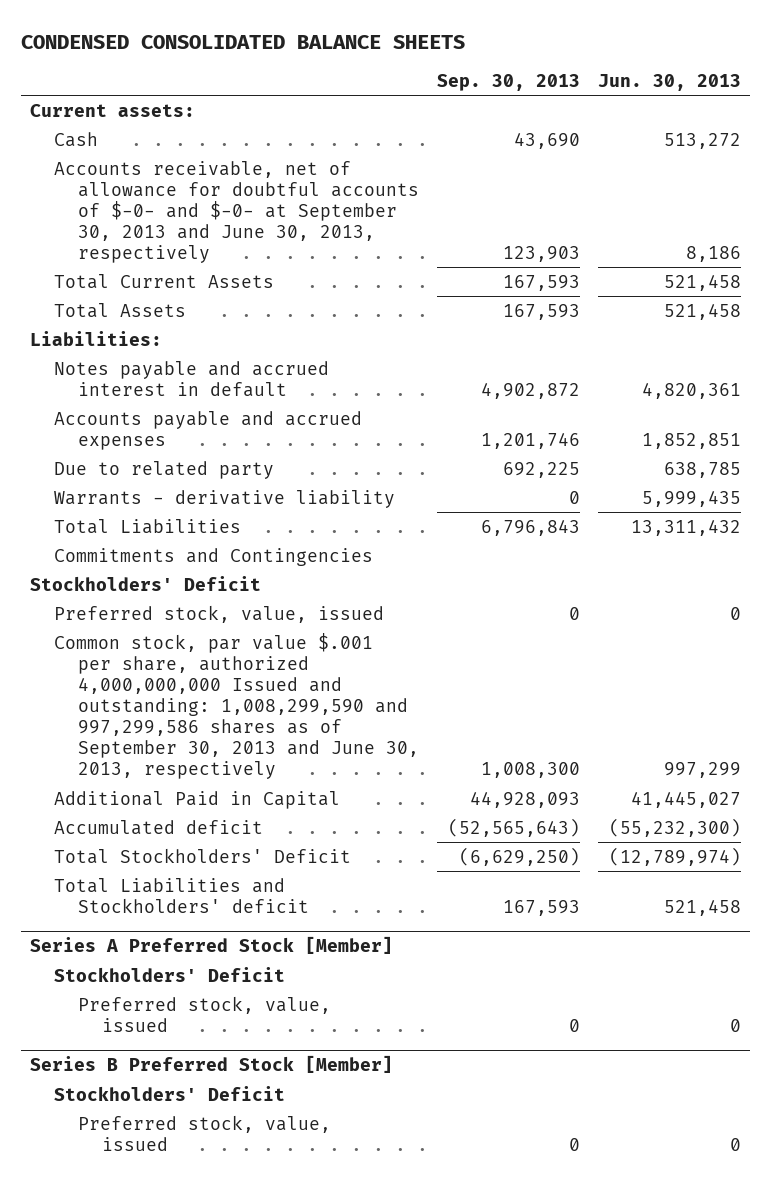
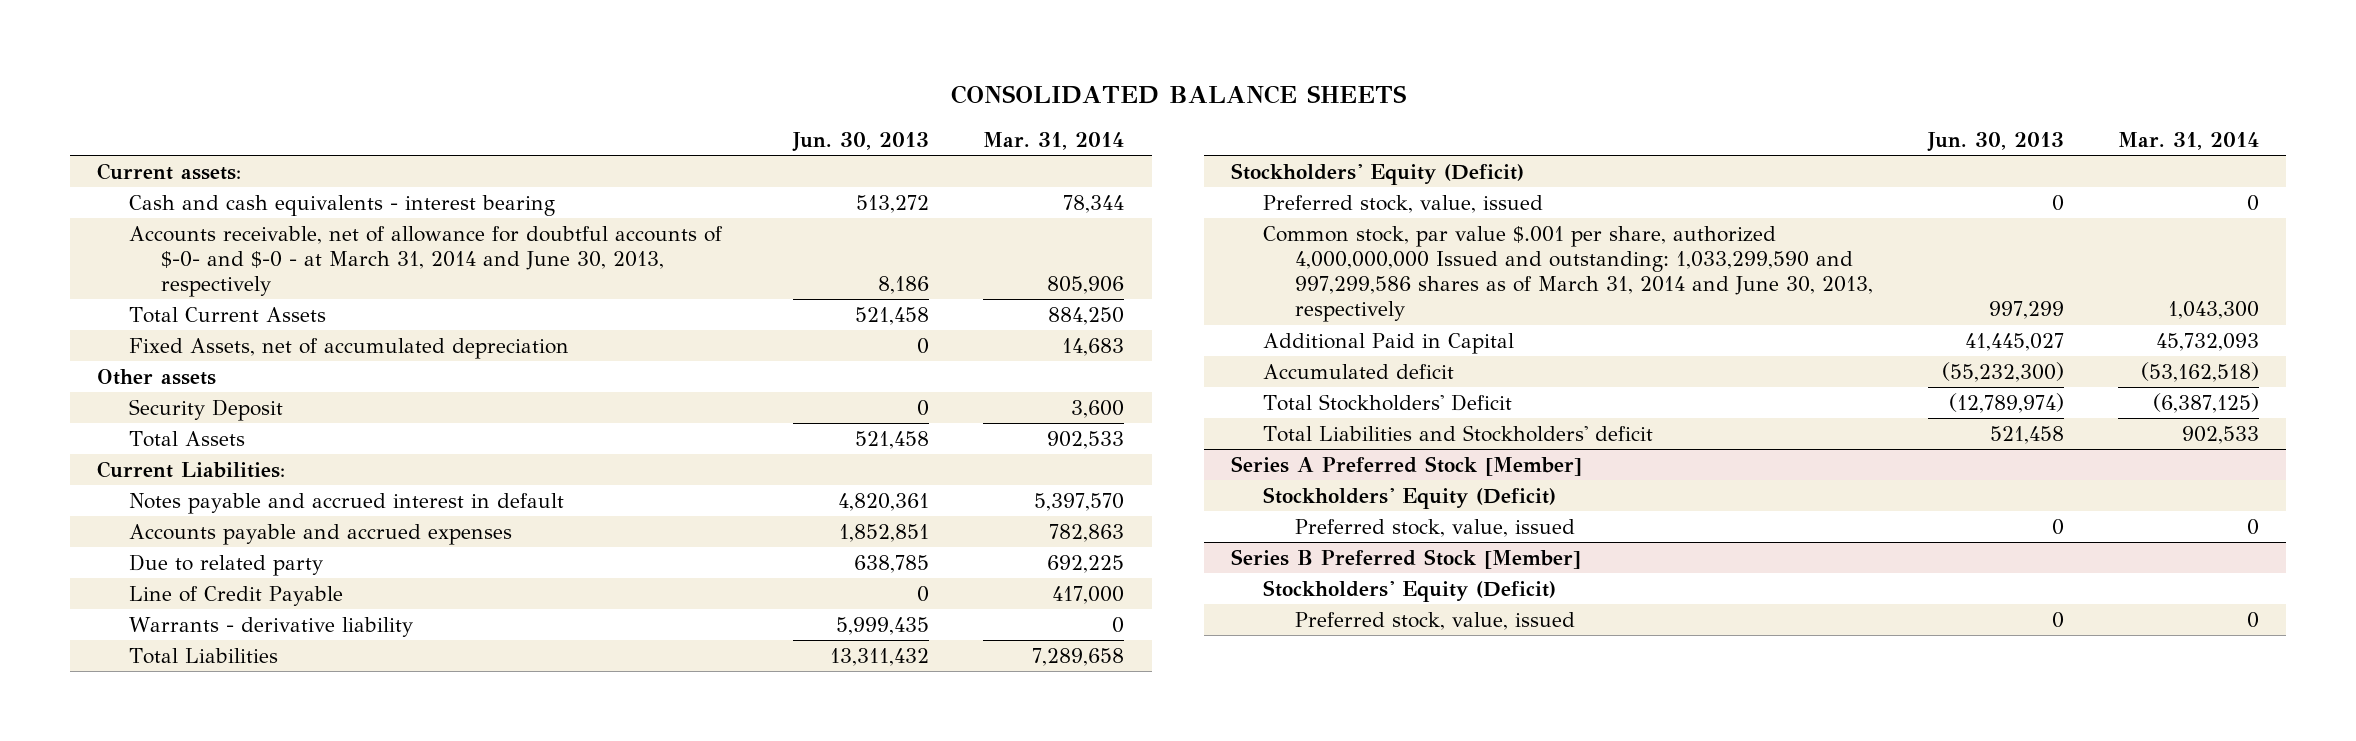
- CONDENSED CONSOLIDATED BALANCE SHEETS
+ CONSOLIDATED BALANCE SHEETS
- | Sep. 30, 2013 | Jun. 30, 2013
+ | Jun. 30, 2013 | Mar. 31, 2014
- Cash | 43,690 | 513,272
- Accounts receivable, net of allowance for doubtful accounts of $-0- and $-0- at September 30, 2013 and June 30, 2013, respectively | 123,903 | 8,186
+ Cash and cash equivalents - interest bearing | 513,272 | 78,344
+ Accounts receivable, net of allowance for doubtful accounts of $-0- and $-0 - at March 31, 2014 and June 30, 2013, respectively | 8,186 | 805,906
+ Fixed Assets, net of accumulated depreciation | 0 | 14,683
+ Other assets
+ Security Deposit | 0 | 3,600
- Liabilities:
+ Current Liabilities:
+ Line of Credit Payable | 0 | 417,000
- Commitments and Contingencies
- Stockholders' Deficit
+ Stockholders' Equity (Deficit)
- Common stock, par value $.001 per share, authorized 4,000,000,000 Issued and outstanding: 1,008,299,590 and 997,299,586 shares as of September 30, 2013 and June 30, 2013, respectively | 1,008,300 | 997,299
+ Common stock, par value $.001 per share, authorized 4,000,000,000 Issued and outstanding: 1,033,299,590 and 997,299,586 shares as of March 31, 2014 and June 30, 2013, respectively | 997,299 | 1,043,300
@ Series A Preferred Stock [Member]
- Stockholders' Deficit
+ Stockholders' Equity (Deficit)
@ Series B Preferred Stock [Member]
- Stockholders' Deficit
+ Stockholders' Equity (Deficit)

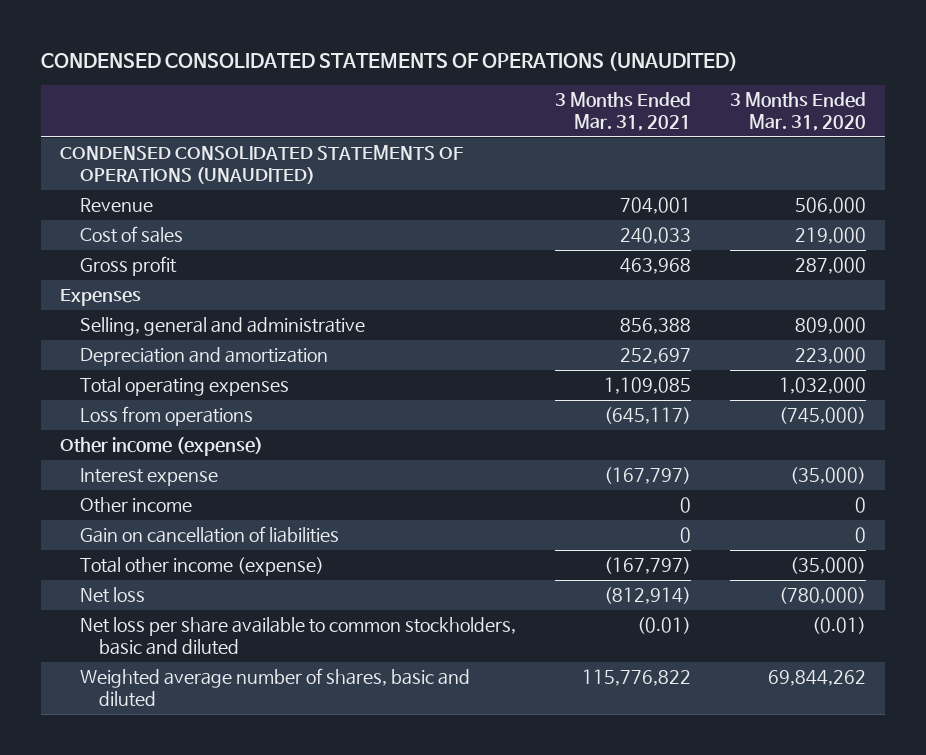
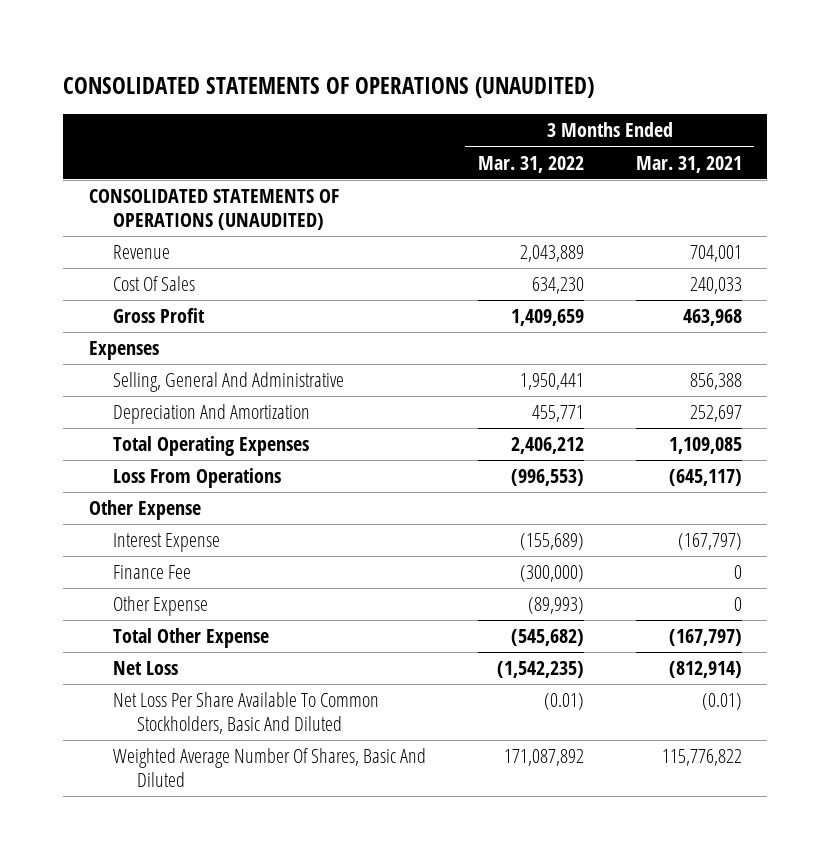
- CONDENSED CONSOLIDATED STATEMENTS OF OPERATIONS (UNAUDITED)
+ CONSOLIDATED STATEMENTS OF OPERATIONS (UNAUDITED)
- | 3 Months Ended Mar. 31, 2021 | 3 Months Ended Mar. 31, 2020
+ | 3 Months Ended Mar. 31, 2022 | 3 Months Ended Mar. 31, 2021
- CONDENSED CONSOLIDATED STATEMENTS OF OPERATIONS (UNAUDITED)
+ CONSOLIDATED STATEMENTS OF OPERATIONS (UNAUDITED)
- Cost of sales | 240,033 | 219,000
- Gross profit | 463,968 | 287,000
+ Cost Of Sales | 634,230 | 240,033
+ Gross Profit | 1,409,659 | 463,968
- Selling, general and administrative | 856,388 | 809,000
- Depreciation and amortization | 252,697 | 223,000
- Total operating expenses | 1,109,085 | 1,032,000
- Loss from operations | (645,117) | (745,000)
- Other income (expense)
- Interest expense | (167,797) | (35,000)
- Other income | 0 | 0
- Gain on cancellation of liabilities | 0 | 0
- Total other income (expense) | (167,797) | (35,000)
- Net loss | (812,914) | (780,000)
- Net loss per share available to common stockholders, basic and diluted | (0.01) | (0.01)
- Weighted average number of shares, basic and diluted | 115,776,822 | 69,844,262
+ Selling, General And Administrative | 1,950,441 | 856,388
+ Depreciation And Amortization | 455,771 | 252,697
+ Total Operating Expenses | 2,406,212 | 1,109,085
+ Loss From Operations | (996,553) | (645,117)
+ Other Expense
+ Interest Expense | (155,689) | (167,797)
+ Finance Fee | (300,000) | 0
+ Other Expense | (89,993) | 0
+ Total Other Expense | (545,682) | (167,797)
+ Net Loss | (1,542,235) | (812,914)
+ Net Loss Per Share Available To Common Stockholders, Basic And Diluted | (0.01) | (0.01)
+ Weighted Average Number Of Shares, Basic And Diluted | 171,087,892 | 115,776,822

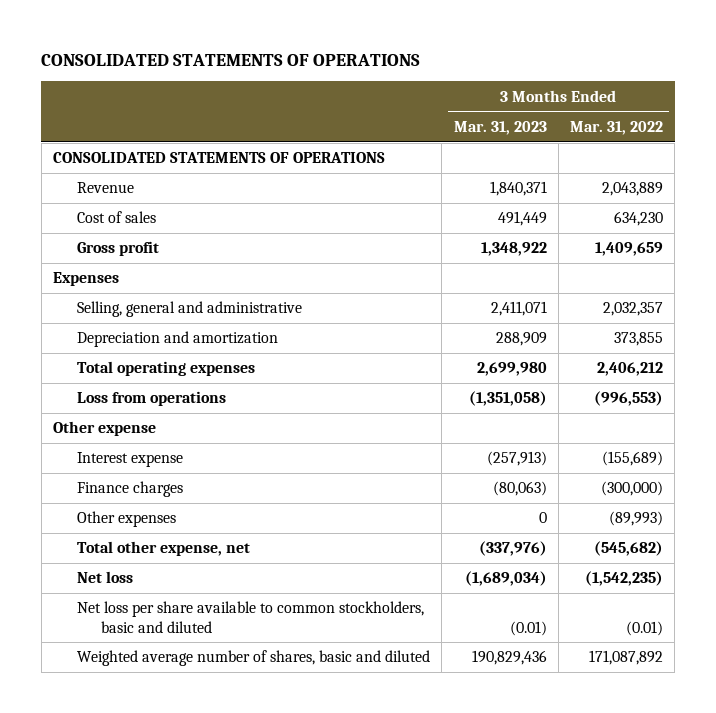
- CONSOLIDATED STATEMENTS OF OPERATIONS (UNAUDITED)
+ CONSOLIDATED STATEMENTS OF OPERATIONS
- | 3 Months Ended Mar. 31, 2022 | 3 Months Ended Mar. 31, 2021
+ | 3 Months Ended Mar. 31, 2023 | 3 Months Ended Mar. 31, 2022
- CONSOLIDATED STATEMENTS OF OPERATIONS (UNAUDITED)
+ CONSOLIDATED STATEMENTS OF OPERATIONS
- Cost Of Sales | 634,230 | 240,033
- Gross Profit | 1,409,659 | 463,968
+ Cost of sales | 491,449 | 634,230
+ Gross profit | 1,348,922 | 1,409,659
- Selling, General And Administrative | 1,950,441 | 856,388
- Depreciation And Amortization | 455,771 | 252,697
- Total Operating Expenses | 2,406,212 | 1,109,085
- Loss From Operations | (996,553) | (645,117)
- Other Expense
- Interest Expense | (155,689) | (167,797)
- Finance Fee | (300,000) | 0
- Other Expense | (89,993) | 0
- Total Other Expense | (545,682) | (167,797)
- Net Loss | (1,542,235) | (812,914)
- Net Loss Per Share Available To Common Stockholders, Basic And Diluted | (0.01) | (0.01)
- Weighted Average Number Of Shares, Basic And Diluted | 171,087,892 | 115,776,822
+ Selling, general and administrative | 2,411,071 | 2,032,357
+ Depreciation and amortization | 288,909 | 373,855
+ Total operating expenses | 2,699,980 | 2,406,212
+ Loss from operations | (1,351,058) | (996,553)
+ Other expense
+ Interest expense | (257,913) | (155,689)
+ Finance charges | (80,063) | (300,000)
+ Other expenses | 0 | (89,993)
+ Total other expense, net | (337,976) | (545,682)
+ Net loss | (1,689,034) | (1,542,235)
+ Net loss per share available to common stockholders, basic and diluted | (0.01) | (0.01)
+ Weighted average number of shares, basic and diluted | 190,829,436 | 171,087,892

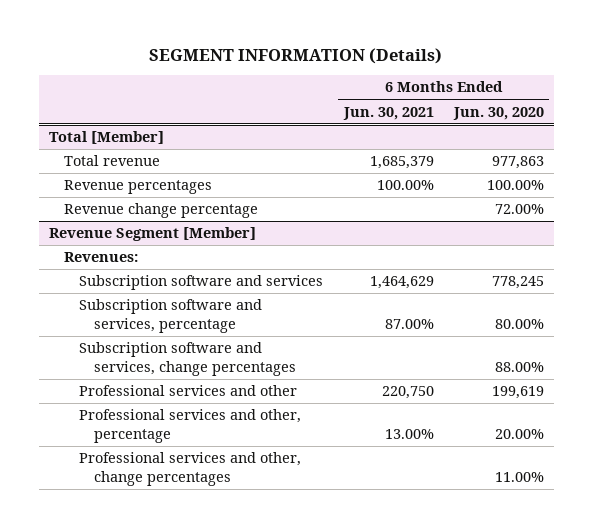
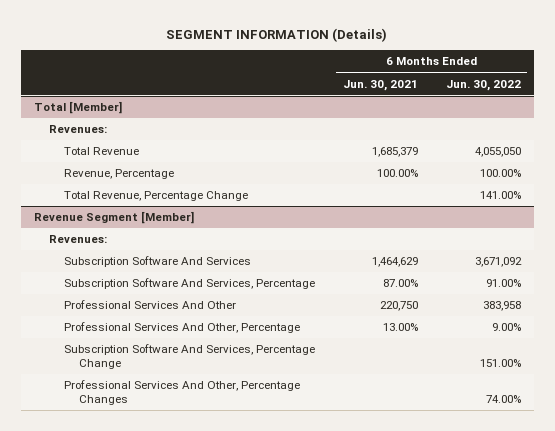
- | 6 Months Ended Jun. 30, 2021 | 6 Months Ended Jun. 30, 2020
+ | 6 Months Ended Jun. 30, 2021 | 6 Months Ended Jun. 30, 2022
@ Total [Member]
- Total revenue | 1,685,379 | 977,863
- Revenue percentages | 100.00% | 100.00%
- Revenue change percentage | | 72.00%
+ Revenues:
+ Total Revenue | 1,685,379 | 4,055,050
+ Revenue, Percentage | 100.00% | 100.00%
+ Total Revenue, Percentage Change | | 141.00%
@ Revenue Segment [Member]
- Subscription software and services | 1,464,629 | 778,245
- Subscription software and services, percentage | 87.00% | 80.00%
- Subscription software and services, change percentages | | 88.00%
- Professional services and other | 220,750 | 199,619
- Professional services and other, percentage | 13.00% | 20.00%
- Professional services and other, change percentages | | 11.00%
+ Subscription Software And Services | 1,464,629 | 3,671,092
+ Subscription Software And Services, Percentage | 87.00% | 91.00%
+ Professional Services And Other | 220,750 | 383,958
+ Professional Services And Other, Percentage | 13.00% | 9.00%
+ Subscription Software And Services, Percentage Change | | 151.00%
+ Professional Services And Other, Percentage Changes | | 74.00%

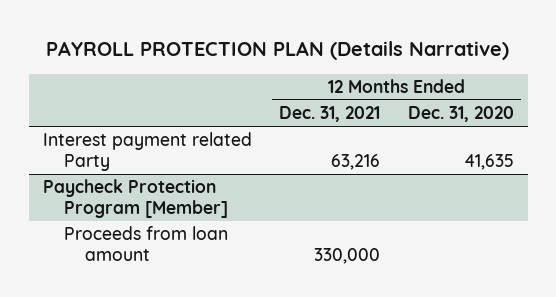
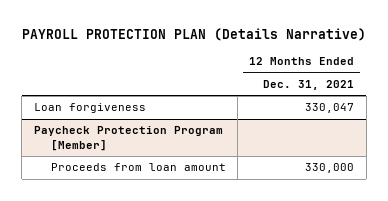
- | 12 Months Ended Dec. 31, 2021 | 12 Months Ended Dec. 31, 2020
+ | 12 Months Ended Dec. 31, 2021
- Interest payment related Party | 63,216 | 41,635
+ Loan forgiveness | 330,047

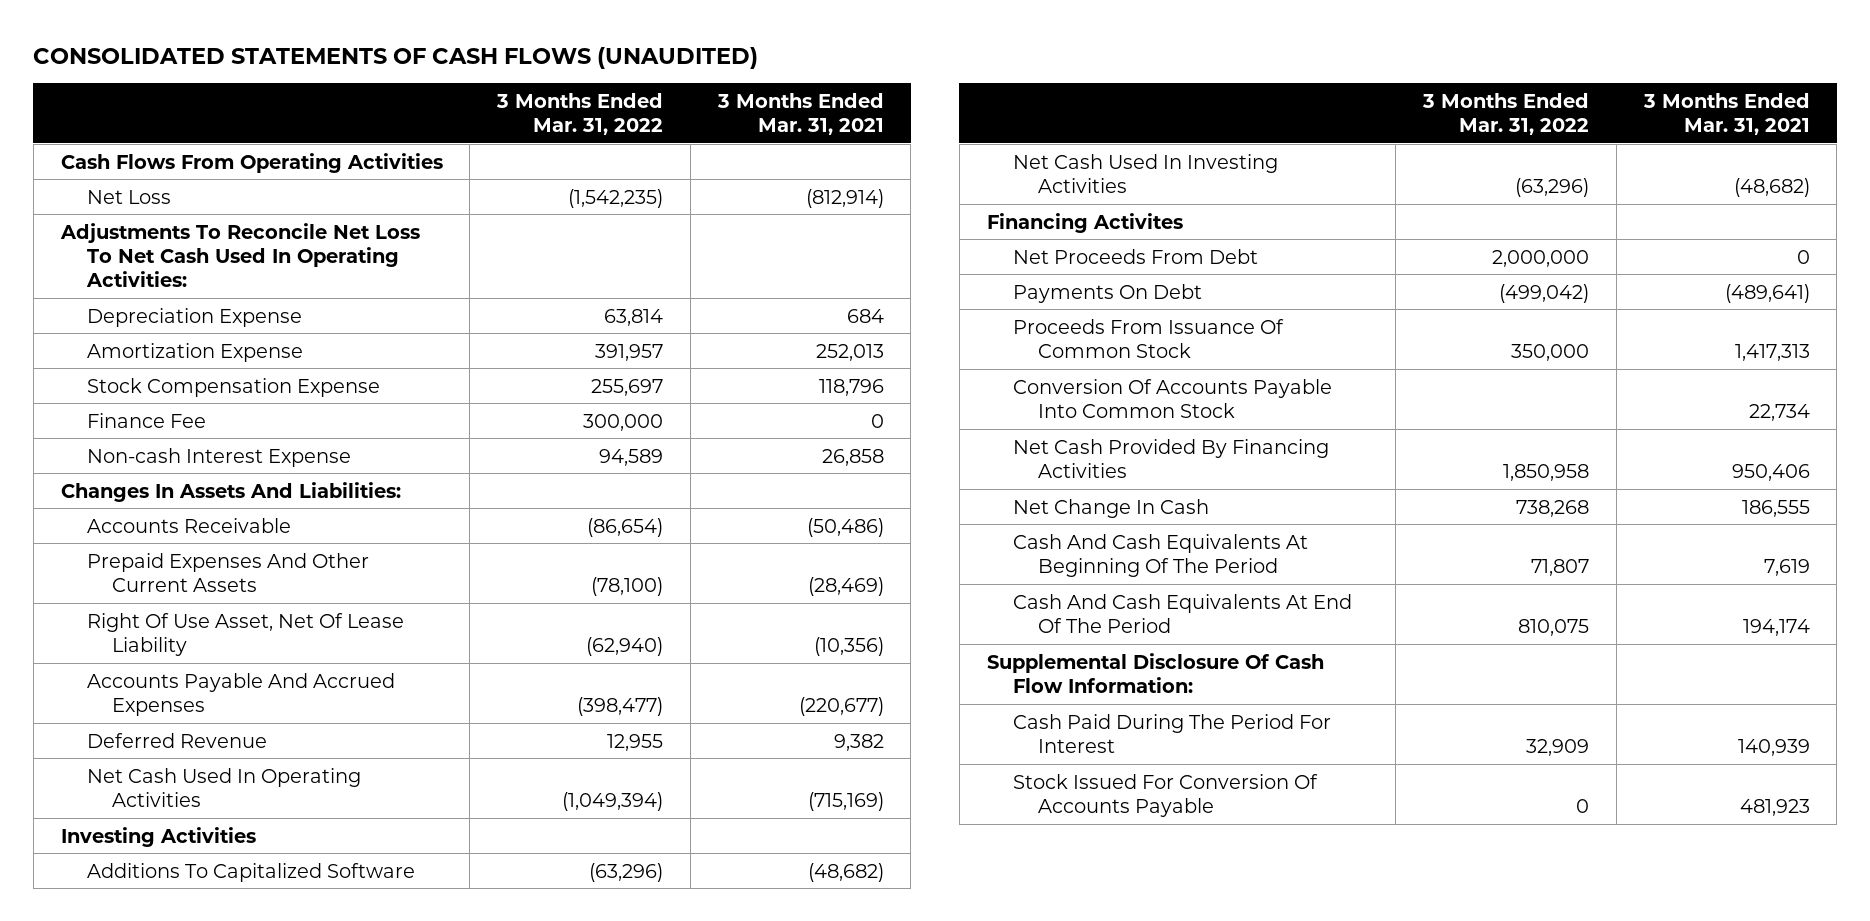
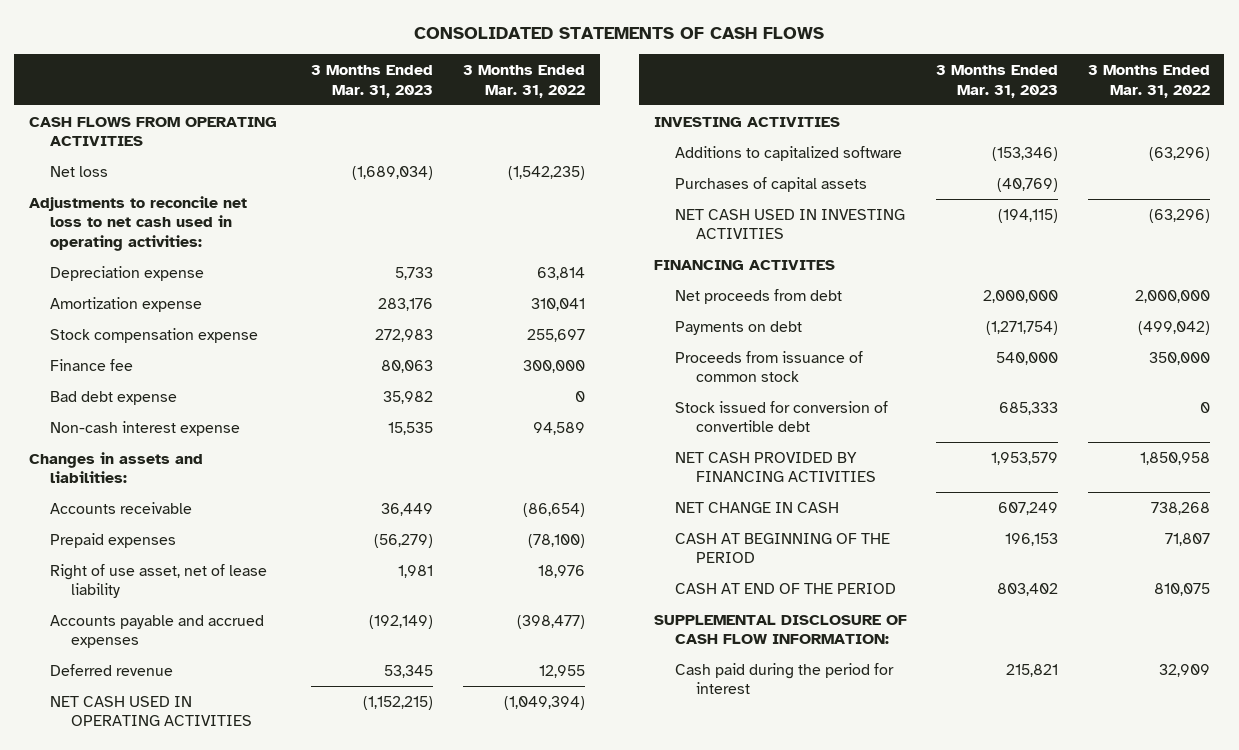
- CONSOLIDATED STATEMENTS OF CASH FLOWS (UNAUDITED)
+ CONSOLIDATED STATEMENTS OF CASH FLOWS
- | 3 Months Ended Mar. 31, 2022 | 3 Months Ended Mar. 31, 2021
+ | 3 Months Ended Mar. 31, 2023 | 3 Months Ended Mar. 31, 2022
- Cash Flows From Operating Activities
- Net Loss | (1,542,235) | (812,914)
- Adjustments To Reconcile Net Loss To Net Cash Used In Operating Activities:
- Depreciation Expense | 63,814 | 684
- Amortization Expense | 391,957 | 252,013
- Stock Compensation Expense | 255,697 | 118,796
- Finance Fee | 300,000 | 0
- Non-cash Interest Expense | 94,589 | 26,858
- Changes In Assets And Liabilities:
- Accounts Receivable | (86,654) | (50,486)
- Prepaid Expenses And Other Current Assets | (78,100) | (28,469)
- Right Of Use Asset, Net Of Lease Liability | (62,940) | (10,356)
- Accounts Payable And Accrued Expenses | (398,477) | (220,677)
- Deferred Revenue | 12,955 | 9,382
- Net Cash Used In Operating Activities | (1,049,394) | (715,169)
- Investing Activities
- Additions To Capitalized Software | (63,296) | (48,682)
- Net Cash Used In Investing Activities | (63,296) | (48,682)
- Financing Activites
- Net Proceeds From Debt | 2,000,000 | 0
- Payments On Debt | (499,042) | (489,641)
- Proceeds From Issuance Of Common Stock | 350,000 | 1,417,313
- Conversion Of Accounts Payable Into Common Stock | | 22,734
- Net Cash Provided By Financing Activities | 1,850,958 | 950,406
- Net Change In Cash | 738,268 | 186,555
- Cash And Cash Equivalents At Beginning Of The Period | 71,807 | 7,619
- Cash And Cash Equivalents At End Of The Period | 810,075 | 194,174
- Supplemental Disclosure Of Cash Flow Information:
- Cash Paid During The Period For Interest | 32,909 | 140,939
- Stock Issued For Conversion Of Accounts Payable | 0 | 481,923
+ CASH FLOWS FROM OPERATING ACTIVITIES
+ Net loss | (1,689,034) | (1,542,235)
+ Adjustments to reconcile net loss to net cash used in operating activities:
+ Depreciation expense | 5,733 | 63,814
+ Amortization expense | 283,176 | 310,041
+ Stock compensation expense | 272,983 | 255,697
+ Finance fee | 80,063 | 300,000
+ Bad debt expense | 35,982 | 0
+ Non-cash interest expense | 15,535 | 94,589
+ Changes in assets and liabilities:
+ Accounts receivable | 36,449 | (86,654)
+ Prepaid expenses | (56,279) | (78,100)
+ Right of use asset, net of lease liability | 1,981 | 18,976
+ Accounts payable and accrued expenses | (192,149) | (398,477)
+ Deferred revenue | 53,345 | 12,955
+ NET CASH USED IN OPERATING ACTIVITIES | (1,152,215) | (1,049,394)
+ INVESTING ACTIVITIES
+ Additions to capitalized software | (153,346) | (63,296)
+ Purchases of capital assets | (40,769) |
+ NET CASH USED IN INVESTING ACTIVITIES | (194,115) | (63,296)
+ FINANCING ACTIVITES
+ Net proceeds from debt | 2,000,000 | 2,000,000
+ Payments on debt | (1,271,754) | (499,042)
+ Proceeds from issuance of common stock | 540,000 | 350,000
+ Stock issued for conversion of convertible debt | 685,333 | 0
+ NET CASH PROVIDED BY FINANCING ACTIVITIES | 1,953,579 | 1,850,958
+ NET CHANGE IN CASH | 607,249 | 738,268
+ CASH AT BEGINNING OF THE PERIOD | 196,153 | 71,807
+ CASH AT END OF THE PERIOD | 803,402 | 810,075
+ SUPPLEMENTAL DISCLOSURE OF CASH FLOW INFORMATION:
+ Cash paid during the period for interest | 215,821 | 32,909

